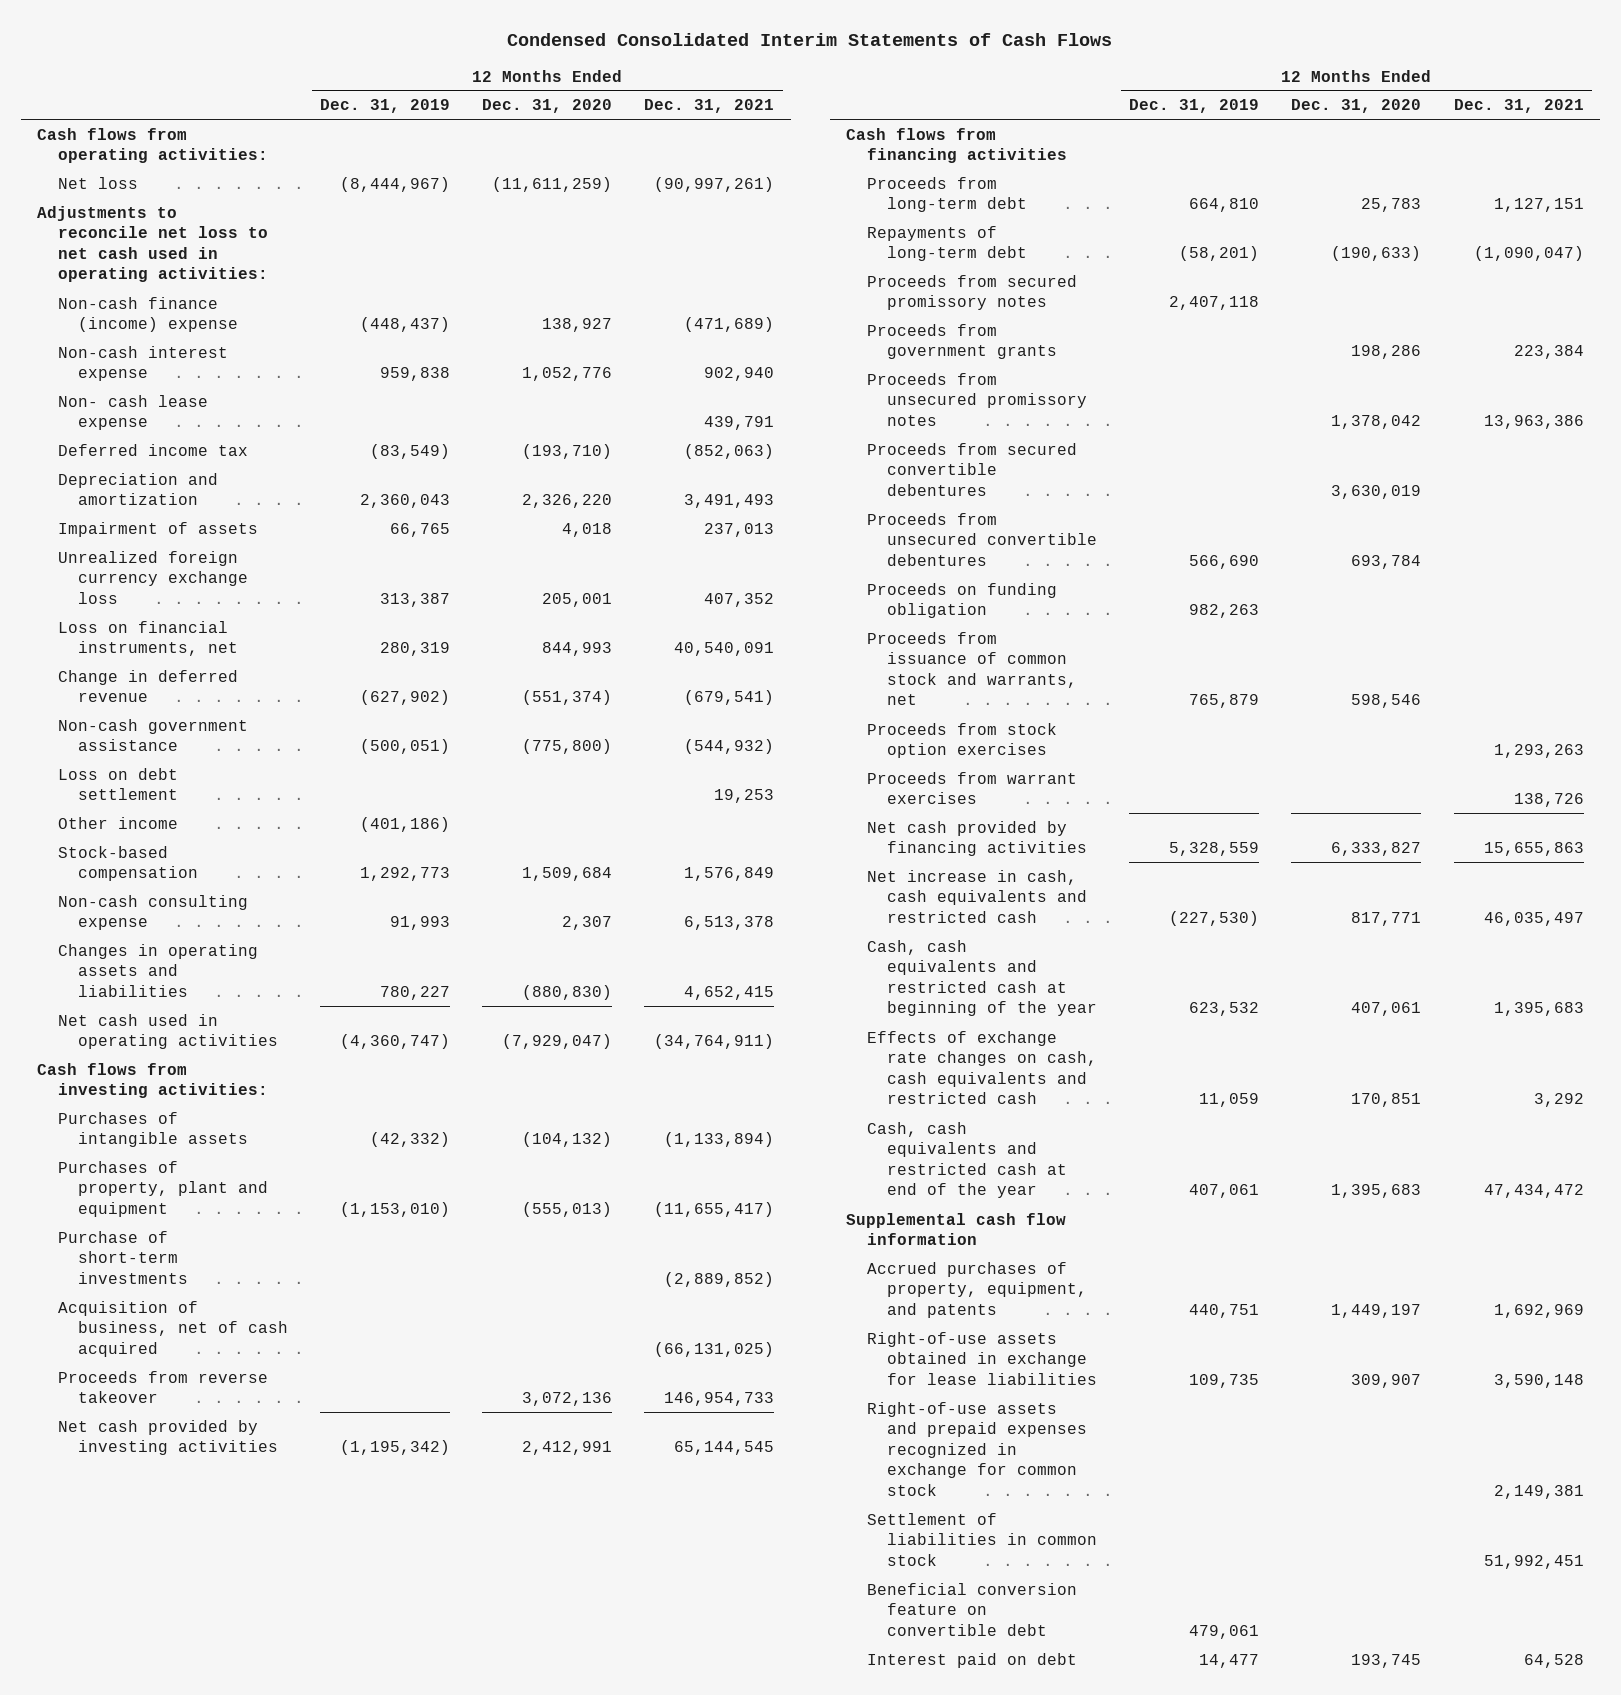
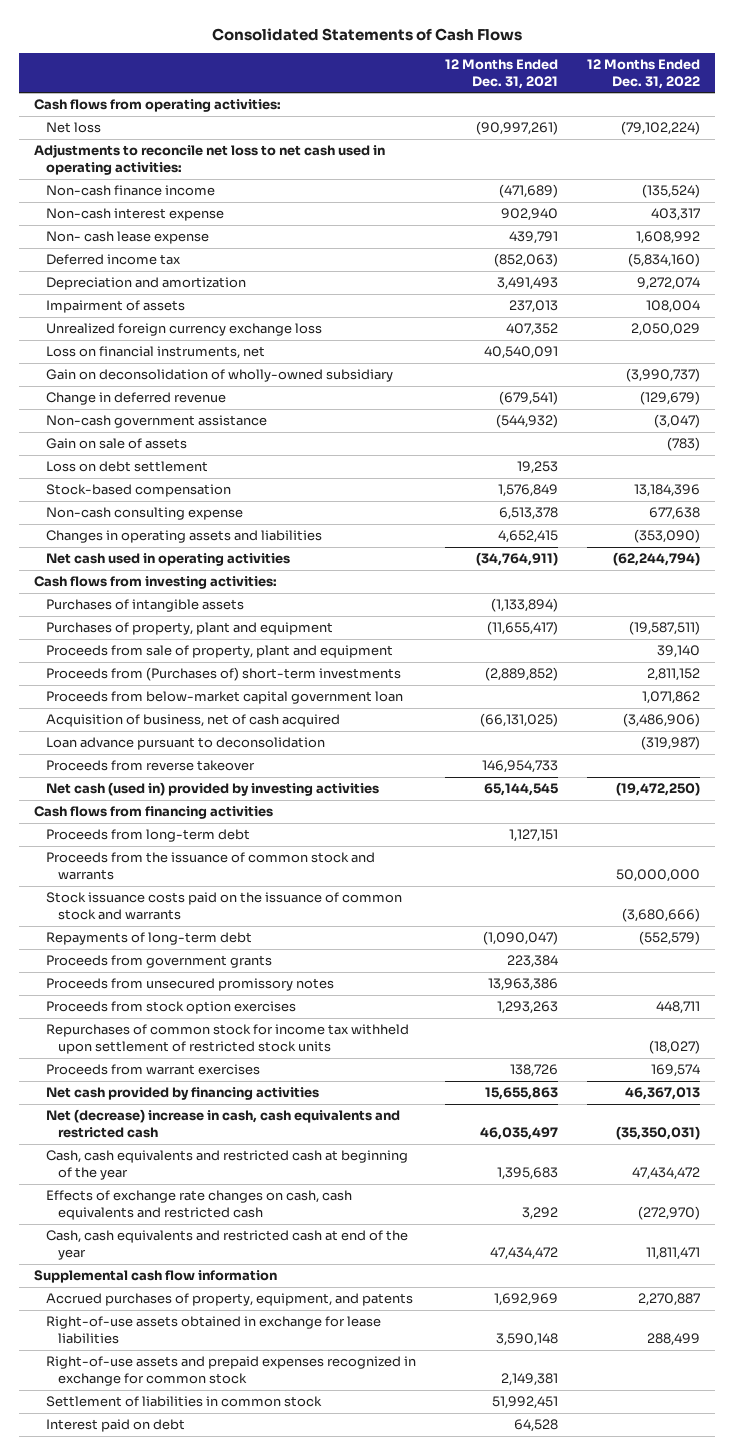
- Condensed Consolidated Interim Statements of Cash Flows
+ Consolidated Statements of Cash Flows
- | 12 Months Ended Dec. 31, 2019 | 12 Months Ended Dec. 31, 2020 | 12 Months Ended Dec. 31, 2021
+ | 12 Months Ended Dec. 31, 2021 | 12 Months Ended Dec. 31, 2022
- Non-cash finance (income) expense | (448,437) | 138,927 | (471,689)
+ Non-cash finance income | (471,689) | (135,524)
+ Gain on deconsolidation of wholly-owned subsidiary | | (3,990,737)
+ Gain on sale of assets | | (783)
- Other income | (401,186) | |
- Purchase of short-term investments | | | (2,889,852)
+ Proceeds from sale of property, plant and equipment | | 39,140
+ Proceeds from (Purchases of) short-term investments | (2,889,852) | 2,811,152
+ Proceeds from below-market capital government loan | | 1,071,862
+ Loan advance pursuant to deconsolidation | | (319,987)
- Net cash provided by investing activities | (1,195,342) | 2,412,991 | 65,144,545
+ Net cash (used in) provided by investing activities | 65,144,545 | (19,472,250)
+ Proceeds from the issuance of common stock and warrants | | 50,000,000
+ Stock issuance costs paid on the issuance of common stock and warrants | | (3,680,666)
- Proceeds from secured promissory notes | 2,407,118 | |
- Proceeds from secured convertible debentures | | 3,630,019 |
- Proceeds from unsecured convertible debentures | 566,690 | 693,784 |
- Proceeds on funding obligation | 982,263 | |
- Proceeds from issuance of common stock and warrants, net | 765,879 | 598,546 |
+ Repurchases of common stock for income tax withheld upon settlement of restricted stock units | | (18,027)
- Net increase in cash, cash equivalents and restricted cash | (227,530) | 817,771 | 46,035,497
+ Net (decrease) increase in cash, cash equivalents and restricted cash | 46,035,497 | (35,350,031)
- Beneficial conversion feature on convertible debt | 479,061 | |

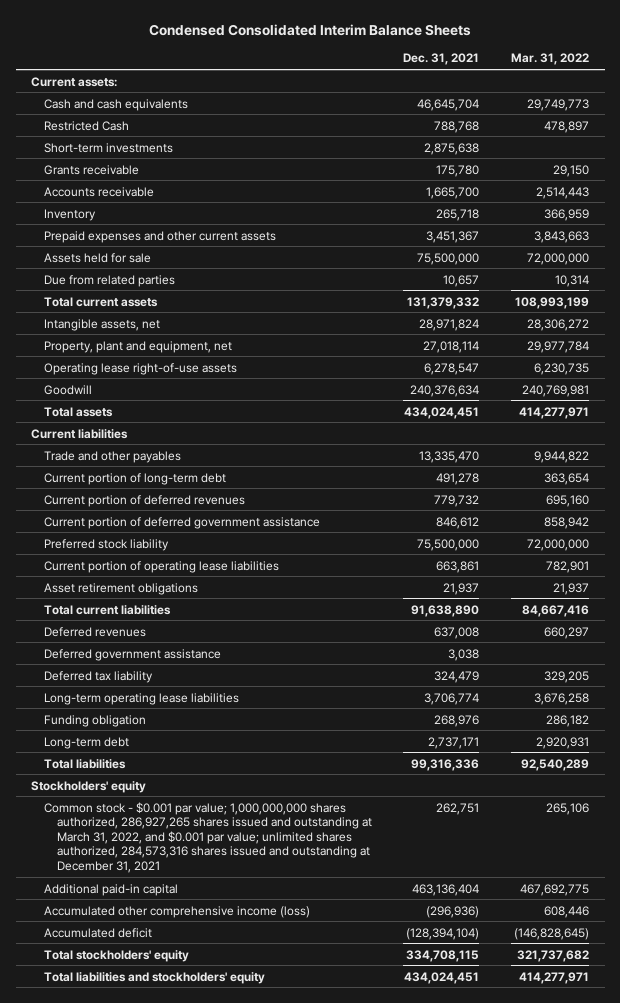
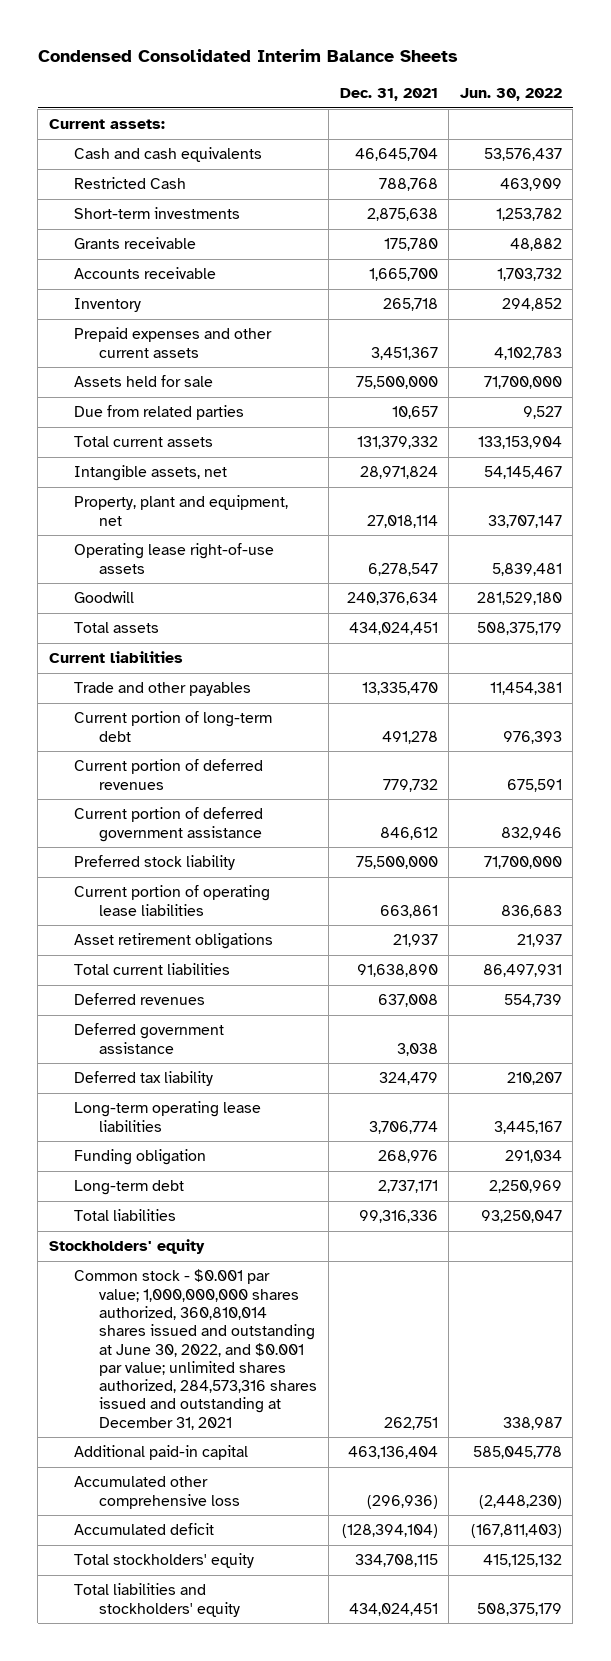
- | Dec. 31, 2021 | Mar. 31, 2022
+ | Dec. 31, 2021 | Jun. 30, 2022
- Common stock - $0.001 par value; 1,000,000,000 shares authorized, 286,927,265 shares issued and outstanding at March 31, 2022, and $0.001 par value; unlimited shares authorized, 284,573,316 shares issued and outstanding at December 31, 2021 | 262,751 | 265,106
+ Common stock - $0.001 par value; 1,000,000,000 shares authorized, 360,810,014 shares issued and outstanding at June 30, 2022, and $0.001 par value; unlimited shares authorized, 284,573,316 shares issued and outstanding at December 31, 2021 | 262,751 | 338,987
- Accumulated other comprehensive income (loss) | (296,936) | 608,446
+ Accumulated other comprehensive loss | (296,936) | (2,448,230)

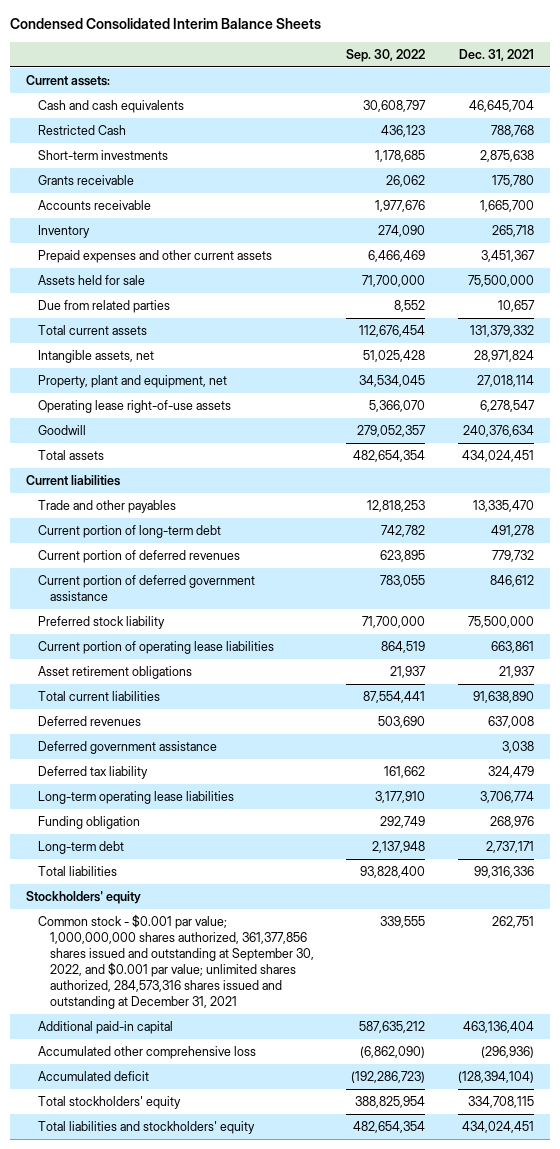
- | Dec. 31, 2021 | Jun. 30, 2022
+ | Sep. 30, 2022 | Dec. 31, 2021
- Common stock - $0.001 par value; 1,000,000,000 shares authorized, 360,810,014 shares issued and outstanding at June 30, 2022, and $0.001 par value; unlimited shares authorized, 284,573,316 shares issued and outstanding at December 31, 2021 | 262,751 | 338,987
+ Common stock - $0.001 par value; 1,000,000,000 shares authorized, 361,377,856 shares issued and outstanding at September 30, 2022, and $0.001 par value; unlimited shares authorized, 284,573,316 shares issued and outstanding at December 31, 2021 | 339,555 | 262,751

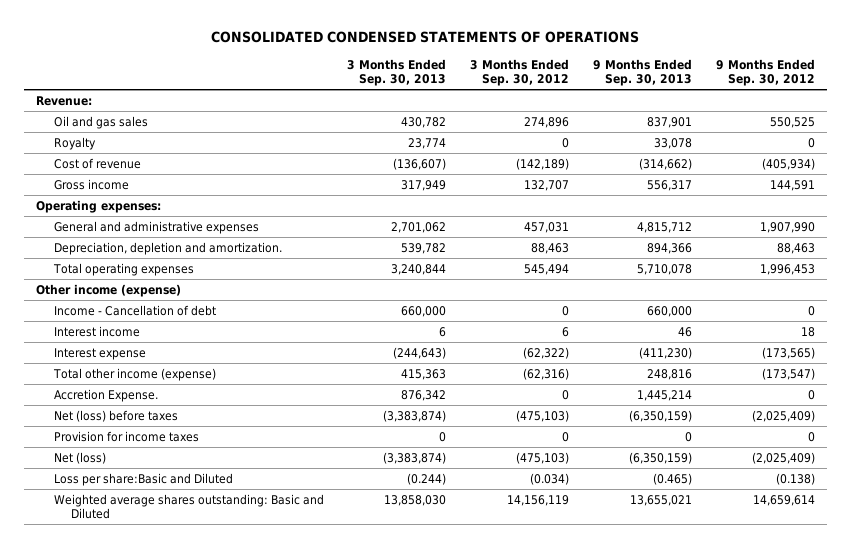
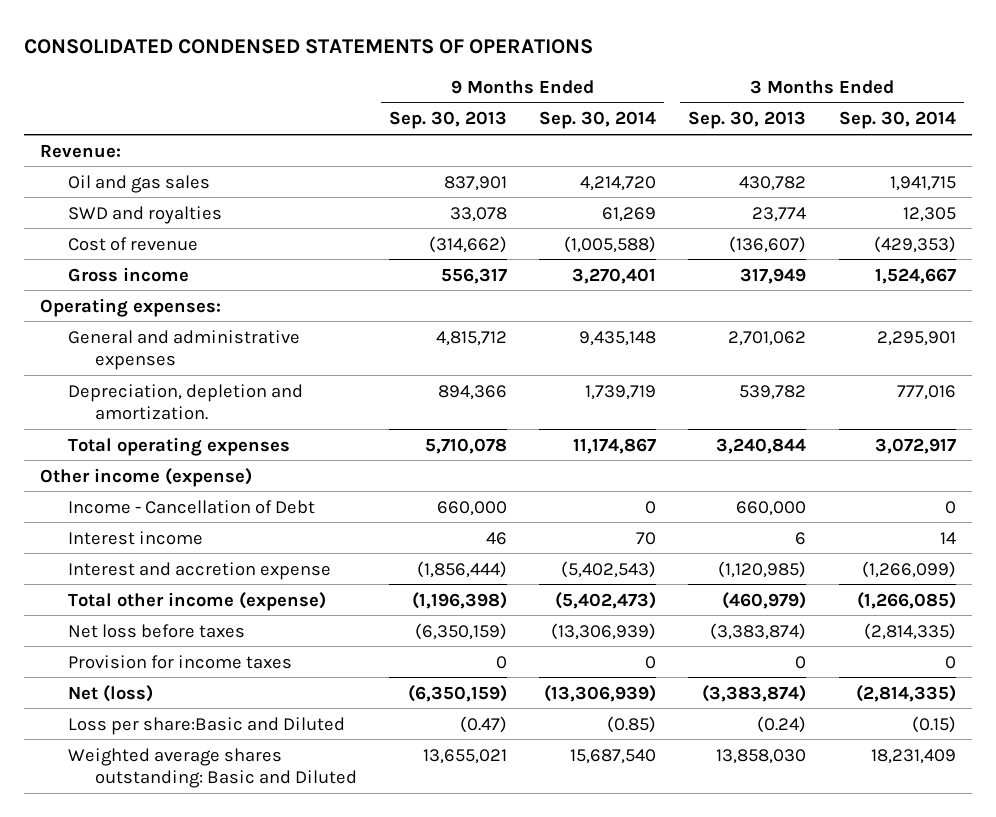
- | 3 Months Ended Sep. 30, 2013 | 3 Months Ended Sep. 30, 2012 | 9 Months Ended Sep. 30, 2013 | 9 Months Ended Sep. 30, 2012
+ | 9 Months Ended Sep. 30, 2013 | 9 Months Ended Sep. 30, 2014 | 3 Months Ended Sep. 30, 2013 | 3 Months Ended Sep. 30, 2014
- Royalty | 23,774 | 0 | 33,078 | 0
+ SWD and royalties | 33,078 | 61,269 | 23,774 | 12,305
- Income - Cancellation of debt | 660,000 | 0 | 660,000 | 0
+ Income - Cancellation of Debt | 660,000 | 0 | 660,000 | 0
- Interest expense | (244,643) | (62,322) | (411,230) | (173,565)
- Total other income (expense) | 415,363 | (62,316) | 248,816 | (173,547)
- Accretion Expense. | 876,342 | 0 | 1,445,214 | 0
- Net (loss) before taxes | (3,383,874) | (475,103) | (6,350,159) | (2,025,409)
+ Interest and accretion expense | (1,856,444) | (5,402,543) | (1,120,985) | (1,266,099)
+ Total other income (expense) | (1,196,398) | (5,402,473) | (460,979) | (1,266,085)
+ Net loss before taxes | (6,350,159) | (13,306,939) | (3,383,874) | (2,814,335)
- Loss per share:Basic and Diluted | (0.244) | (0.034) | (0.465) | (0.138)
+ Loss per share:Basic and Diluted | (0.47) | (0.85) | (0.24) | (0.15)

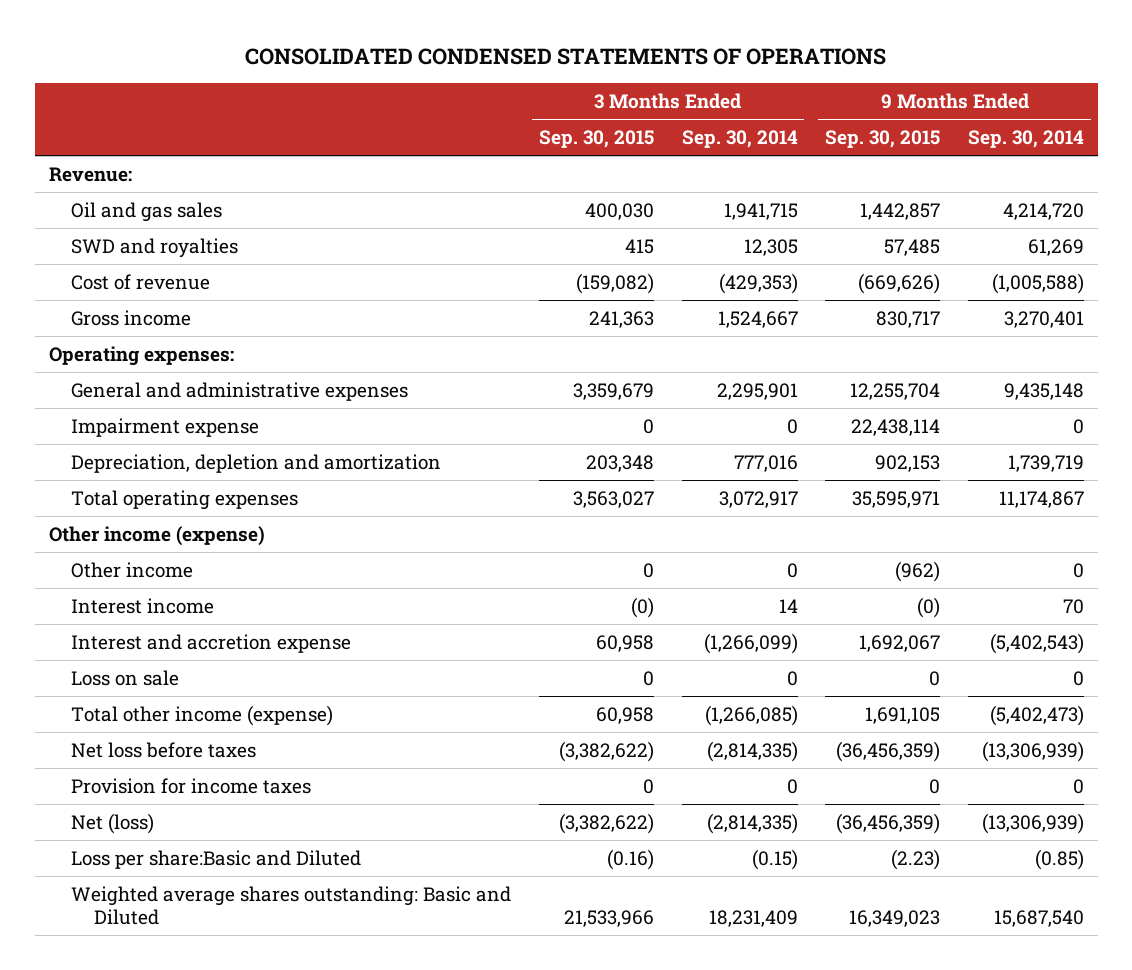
- | 9 Months Ended Sep. 30, 2013 | 9 Months Ended Sep. 30, 2014 | 3 Months Ended Sep. 30, 2013 | 3 Months Ended Sep. 30, 2014
+ | 3 Months Ended Sep. 30, 2015 | 3 Months Ended Sep. 30, 2014 | 9 Months Ended Sep. 30, 2015 | 9 Months Ended Sep. 30, 2014
- Depreciation, depletion and amortization. | 894,366 | 1,739,719 | 539,782 | 777,016
+ Impairment expense | 0 | 0 | 22,438,114 | 0
+ Depreciation, depletion and amortization | 203,348 | 777,016 | 902,153 | 1,739,719
- Income - Cancellation of Debt | 660,000 | 0 | 660,000 | 0
+ Other income | 0 | 0 | (962) | 0
+ Loss on sale | 0 | 0 | 0 | 0

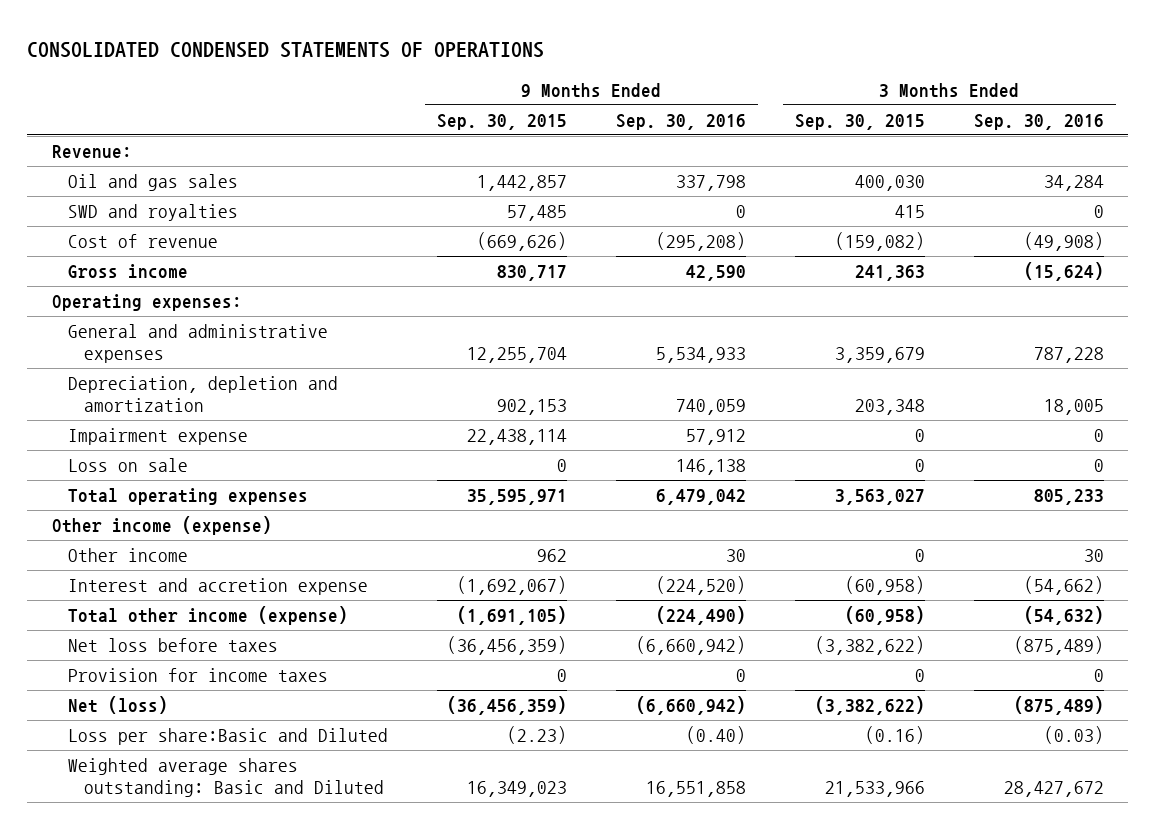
- | 3 Months Ended Sep. 30, 2015 | 3 Months Ended Sep. 30, 2014 | 9 Months Ended Sep. 30, 2015 | 9 Months Ended Sep. 30, 2014
+ | 9 Months Ended Sep. 30, 2015 | 9 Months Ended Sep. 30, 2016 | 3 Months Ended Sep. 30, 2015 | 3 Months Ended Sep. 30, 2016
moved down: Impairment expense | 22,438,114 | 57,912 | 0 | 0
moved up: Loss on sale | 0 | 146,138 | 0 | 0
- Other income | 0 | 0 | (962) | 0
- Interest income | (0) | 14 | (0) | 70
- Interest and accretion expense | 60,958 | (1,266,099) | 1,692,067 | (5,402,543)
- Total other income (expense) | 60,958 | (1,266,085) | 1,691,105 | (5,402,473)
+ Other income | 962 | 30 | 0 | 30
+ Interest and accretion expense | (1,692,067) | (224,520) | (60,958) | (54,662)
+ Total other income (expense) | (1,691,105) | (224,490) | (60,958) | (54,632)

